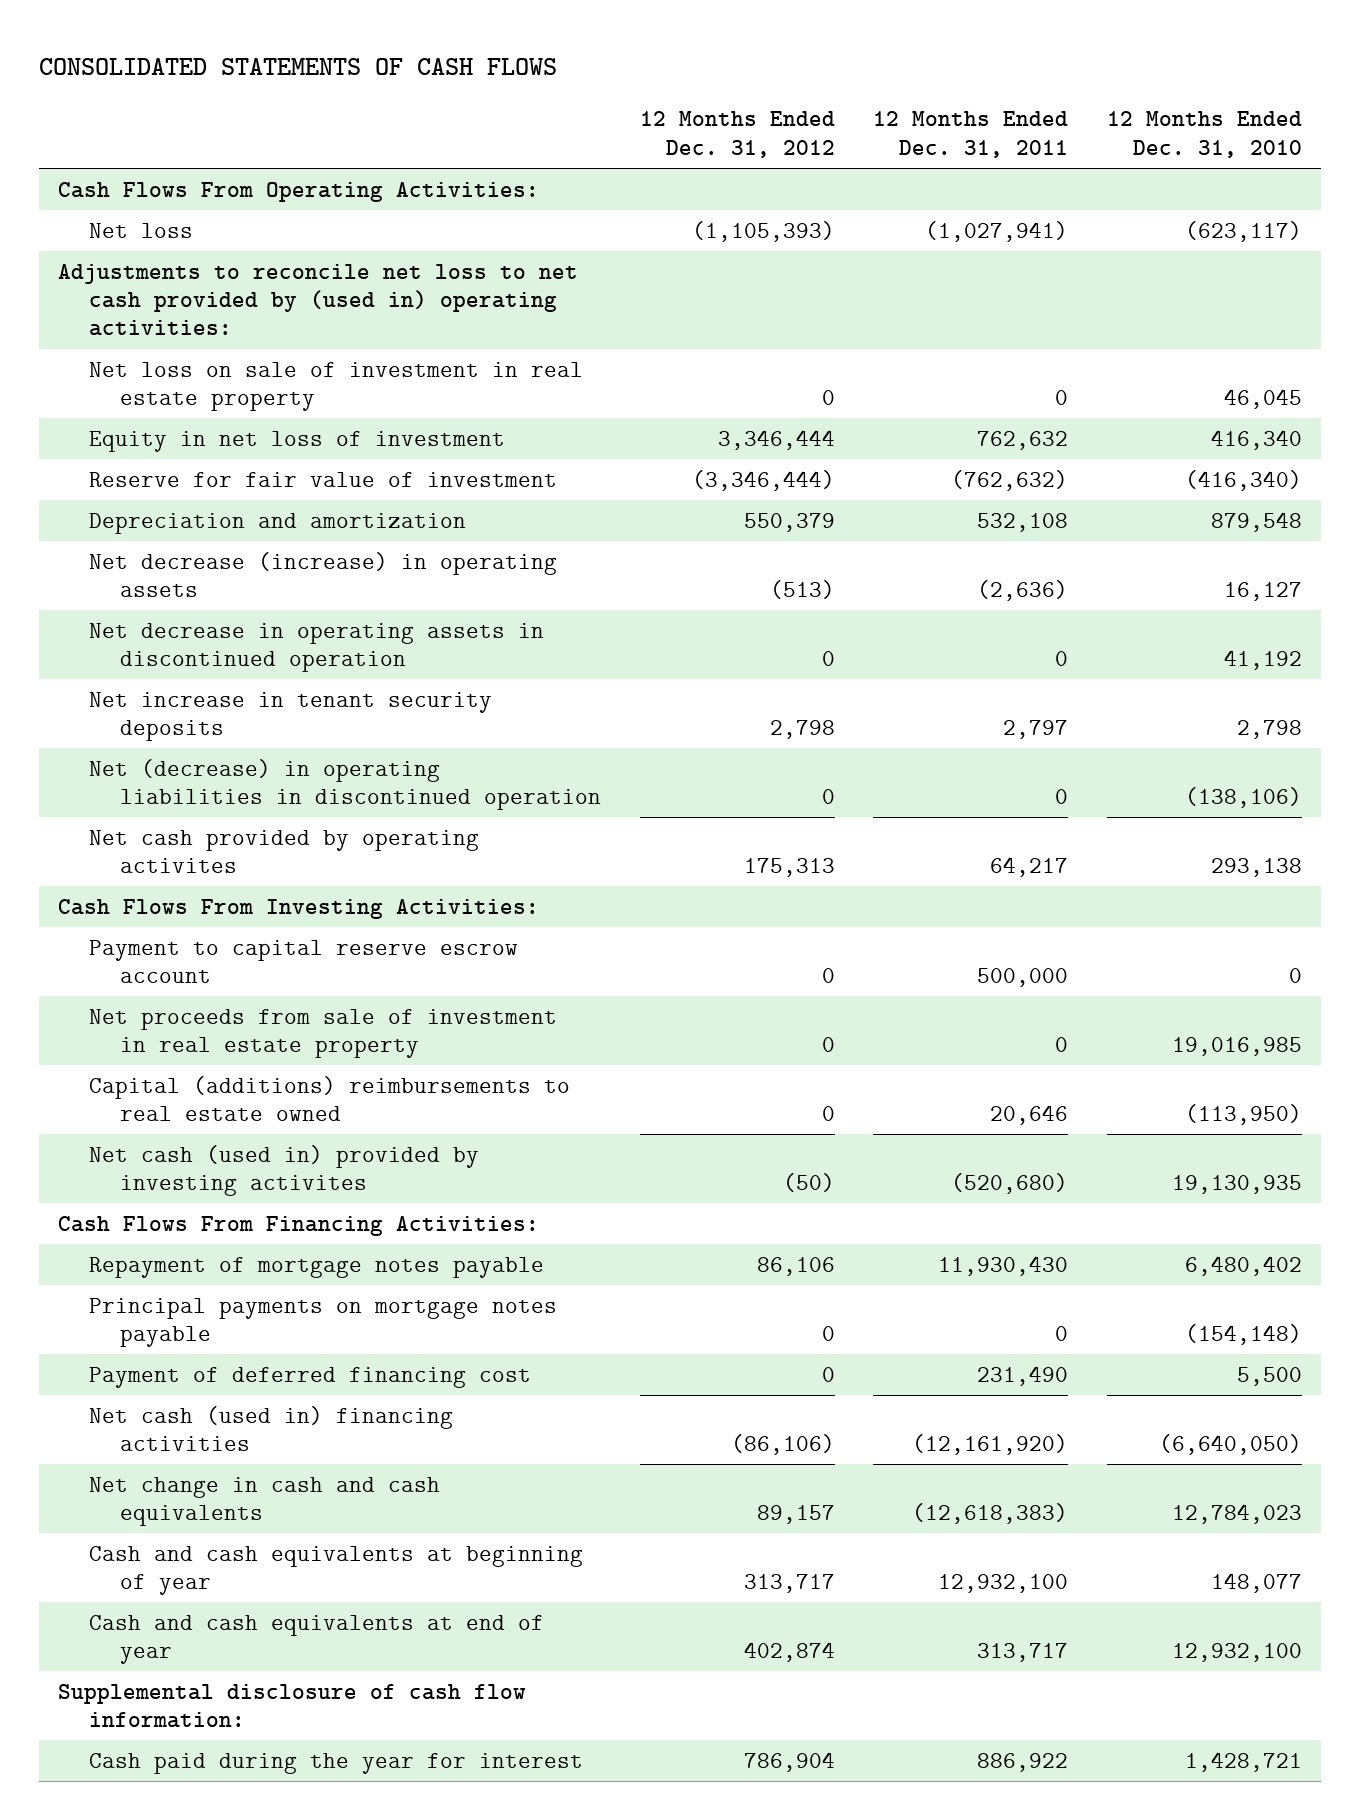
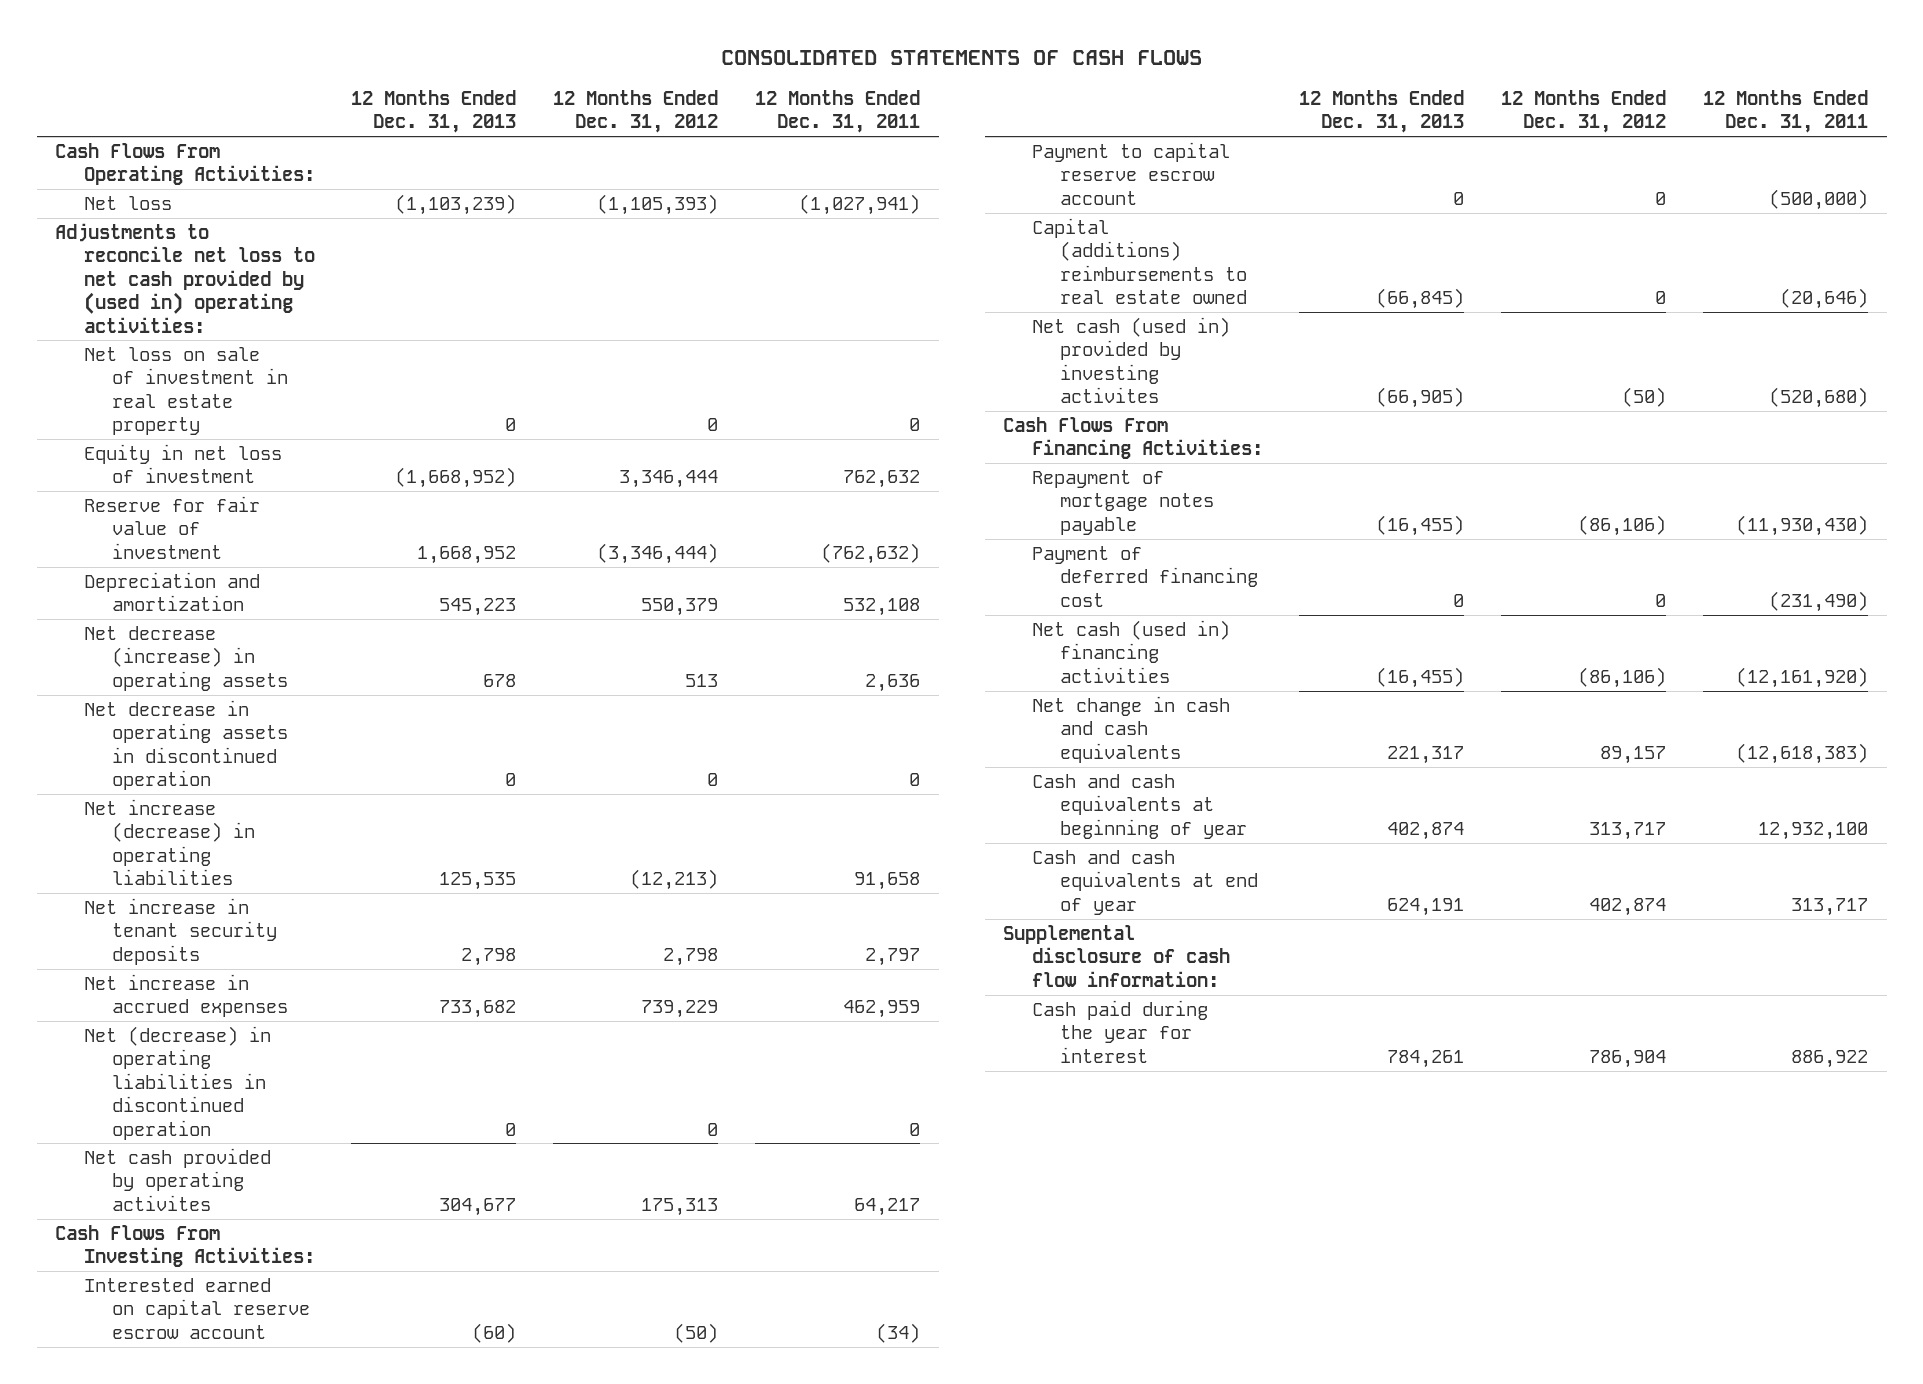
- | 12 Months Ended Dec. 31, 2012 | 12 Months Ended Dec. 31, 2011 | 12 Months Ended Dec. 31, 2010
+ | 12 Months Ended Dec. 31, 2013 | 12 Months Ended Dec. 31, 2012 | 12 Months Ended Dec. 31, 2011
- Net decrease (increase) in operating assets | (513) | (2,636) | 16,127
+ Net decrease (increase) in operating assets | 678 | 513 | 2,636
+ Net increase (decrease) in operating liabilities | 125,535 | (12,213) | 91,658
+ Net increase in accrued expenses | 733,682 | 739,229 | 462,959
- Payment to capital reserve escrow account | 0 | 500,000 | 0
- Net proceeds from sale of investment in real estate property | 0 | 0 | 19,016,985
- Capital (additions) reimbursements to real estate owned | 0 | 20,646 | (113,950)
+ Interested earned on capital reserve escrow account | (60) | (50) | (34)
+ Payment to capital reserve escrow account | 0 | 0 | (500,000)
+ Capital (additions) reimbursements to real estate owned | (66,845) | 0 | (20,646)
- Repayment of mortgage notes payable | 86,106 | 11,930,430 | 6,480,402
- Principal payments on mortgage notes payable | 0 | 0 | (154,148)
- Payment of deferred financing cost | 0 | 231,490 | 5,500
+ Repayment of mortgage notes payable | (16,455) | (86,106) | (11,930,430)
+ Payment of deferred financing cost | 0 | 0 | (231,490)

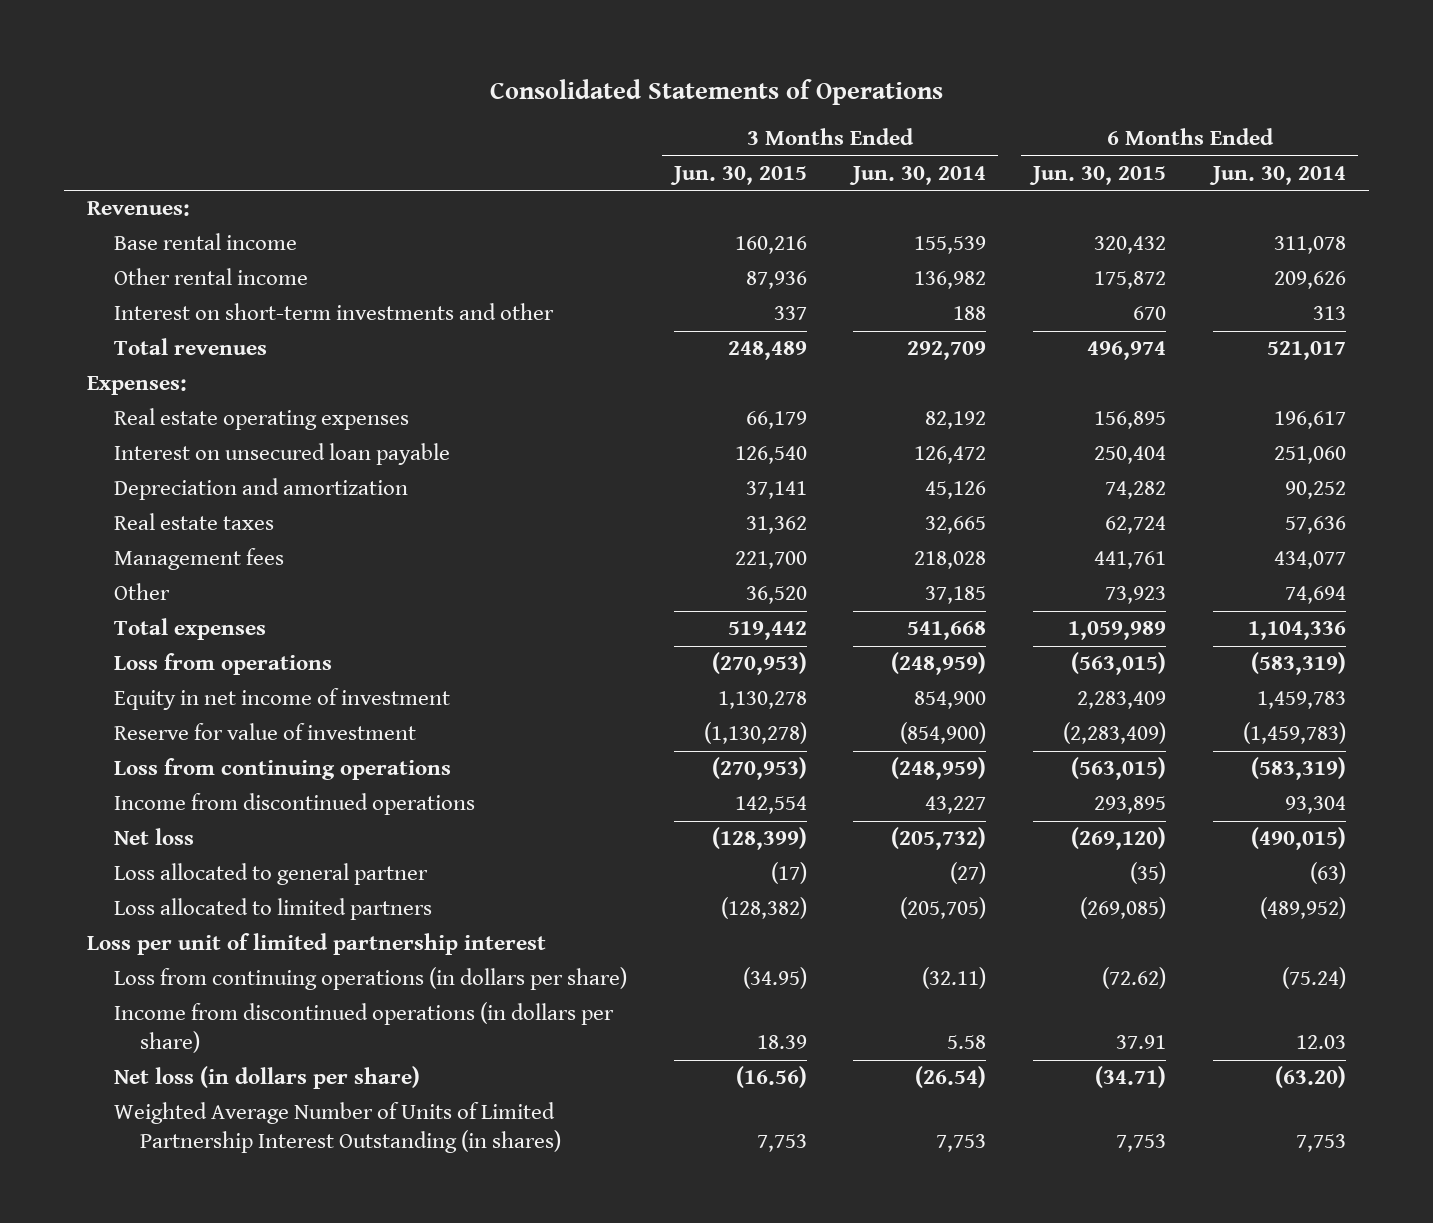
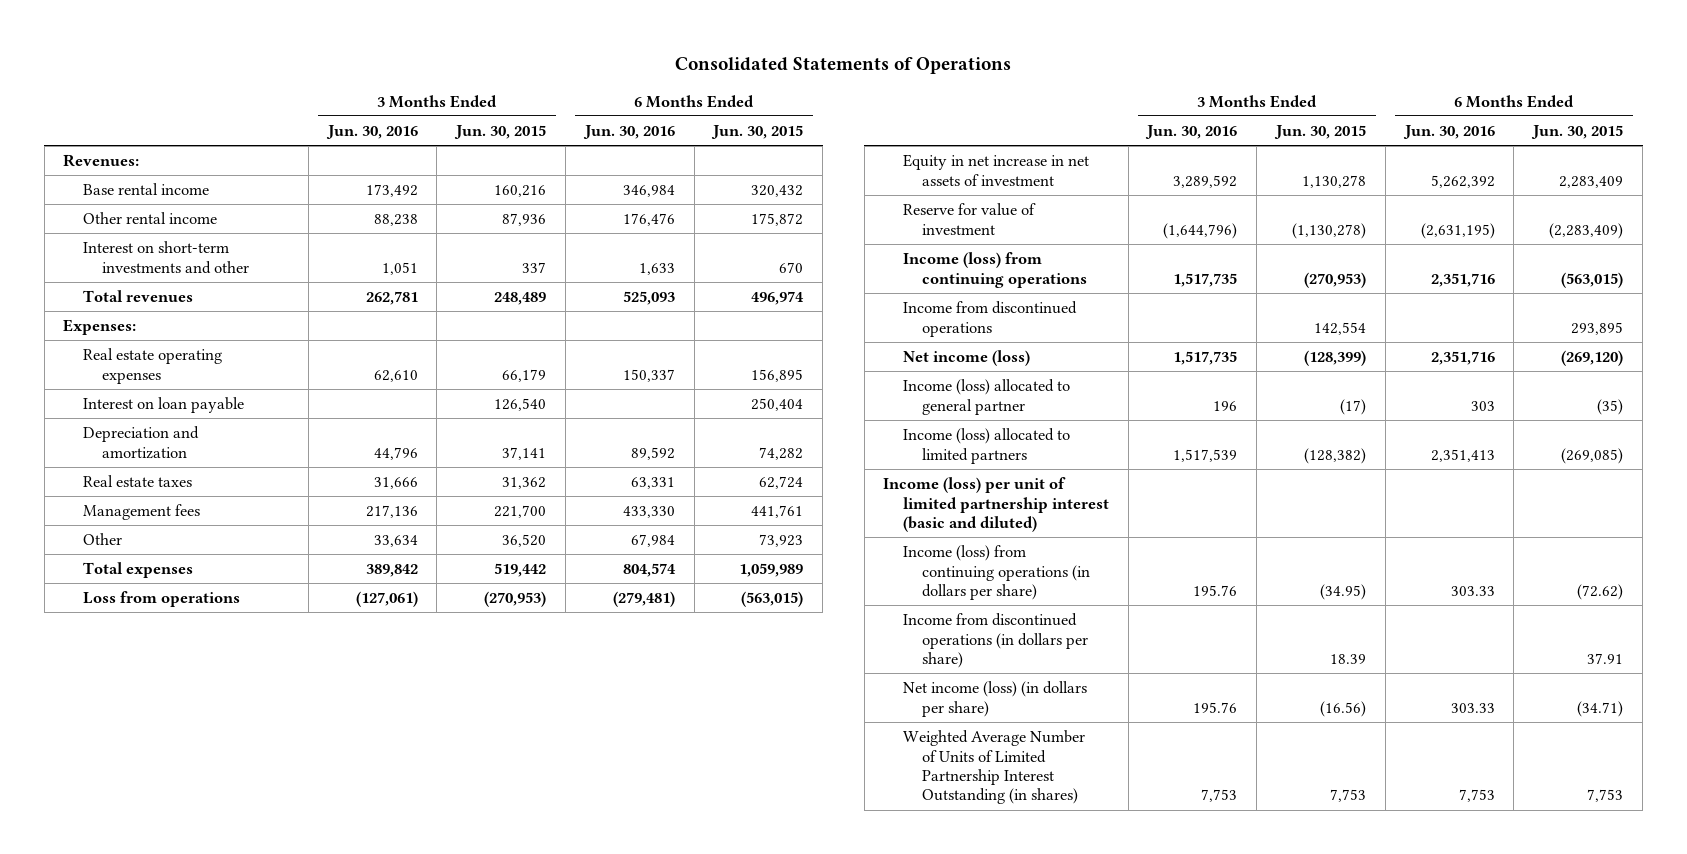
- | 3 Months Ended Jun. 30, 2015 | 3 Months Ended Jun. 30, 2014 | 6 Months Ended Jun. 30, 2015 | 6 Months Ended Jun. 30, 2014
+ | 3 Months Ended Jun. 30, 2016 | 3 Months Ended Jun. 30, 2015 | 6 Months Ended Jun. 30, 2016 | 6 Months Ended Jun. 30, 2015
- Interest on unsecured loan payable | 126,540 | 126,472 | 250,404 | 251,060
+ Interest on loan payable | | 126,540 | | 250,404
- Equity in net income of investment | 1,130,278 | 854,900 | 2,283,409 | 1,459,783
+ Equity in net increase in net assets of investment | 3,289,592 | 1,130,278 | 5,262,392 | 2,283,409
- Loss from continuing operations | (270,953) | (248,959) | (563,015) | (583,319)
+ Income (loss) from continuing operations | 1,517,735 | (270,953) | 2,351,716 | (563,015)
- Net loss | (128,399) | (205,732) | (269,120) | (490,015)
- Loss allocated to general partner | (17) | (27) | (35) | (63)
- Loss allocated to limited partners | (128,382) | (205,705) | (269,085) | (489,952)
- Loss per unit of limited partnership interest
- Loss from continuing operations (in dollars per share) | (34.95) | (32.11) | (72.62) | (75.24)
+ Net income (loss) | 1,517,735 | (128,399) | 2,351,716 | (269,120)
+ Income (loss) allocated to general partner | 196 | (17) | 303 | (35)
+ Income (loss) allocated to limited partners | 1,517,539 | (128,382) | 2,351,413 | (269,085)
+ Income (loss) per unit of limited partnership interest (basic and diluted)
+ Income (loss) from continuing operations (in dollars per share) | 195.76 | (34.95) | 303.33 | (72.62)
- Net loss (in dollars per share) | (16.56) | (26.54) | (34.71) | (63.20)
+ Net income (loss) (in dollars per share) | 195.76 | (16.56) | 303.33 | (34.71)

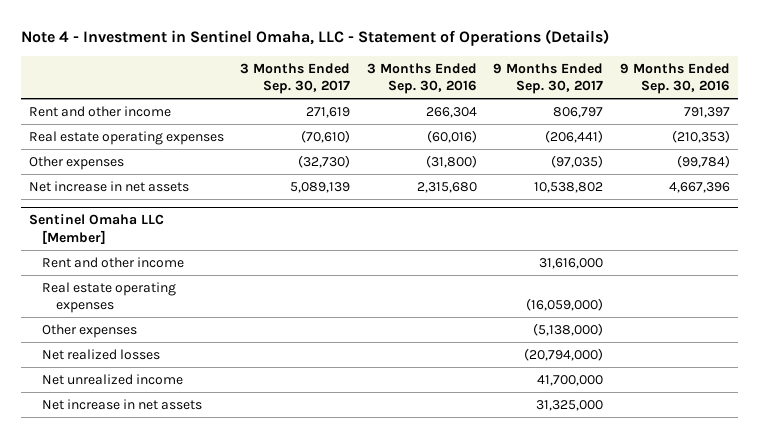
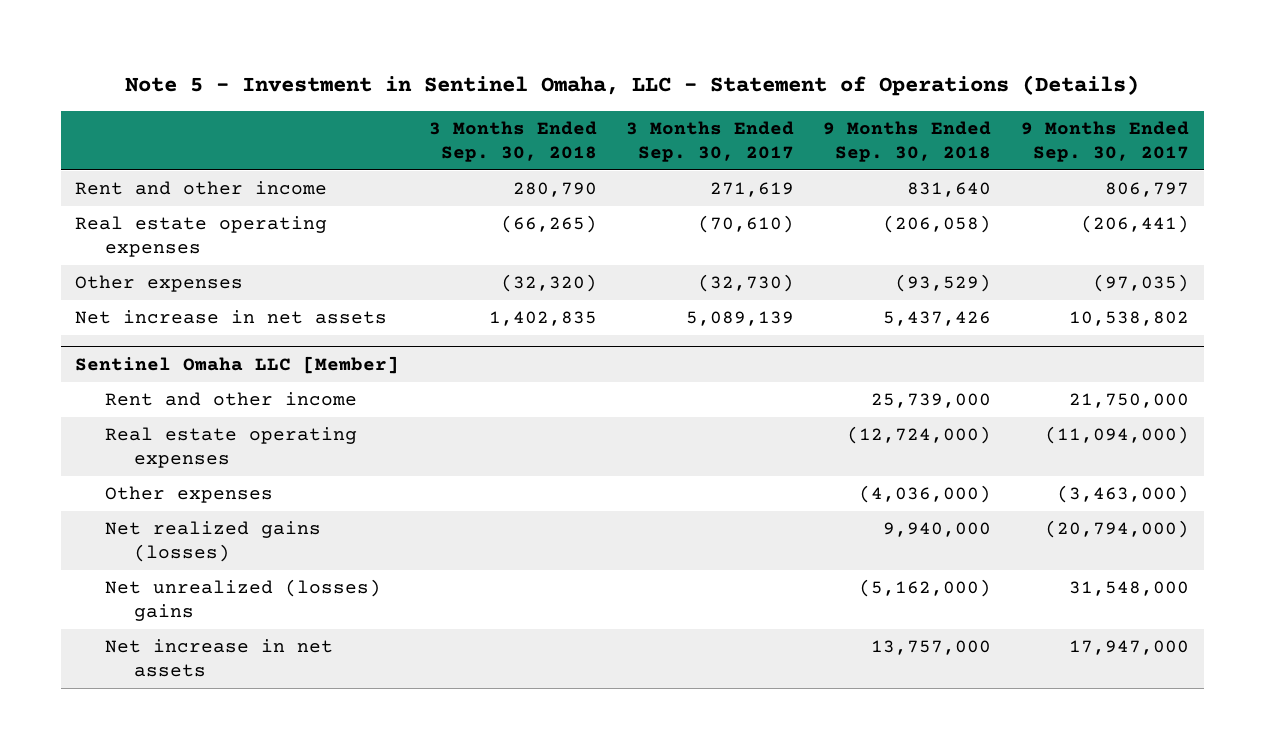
- Note 4 - Investment in Sentinel Omaha, LLC - Statement of Operations (Details)
+ Note 5 - Investment in Sentinel Omaha, LLC - Statement of Operations (Details)
- | 3 Months Ended Sep. 30, 2017 | 3 Months Ended Sep. 30, 2016 | 9 Months Ended Sep. 30, 2017 | 9 Months Ended Sep. 30, 2016
+ | 3 Months Ended Sep. 30, 2018 | 3 Months Ended Sep. 30, 2017 | 9 Months Ended Sep. 30, 2018 | 9 Months Ended Sep. 30, 2017
@ Sentinel Omaha LLC [Member]
- Rent and other income | | | 31,616,000 |
- Real estate operating expenses | | | (16,059,000) |
- Other expenses | | | (5,138,000) |
- Net realized losses | | | (20,794,000) |
- Net unrealized income | | | 41,700,000 |
- Net increase in net assets | | | 31,325,000 |
+ Rent and other income | | | 25,739,000 | 21,750,000
+ Real estate operating expenses | | | (12,724,000) | (11,094,000)
+ Other expenses | | | (4,036,000) | (3,463,000)
+ Net realized gains (losses) | | | 9,940,000 | (20,794,000)
+ Net unrealized (losses) gains | | | (5,162,000) | 31,548,000
+ Net increase in net assets | | | 13,757,000 | 17,947,000

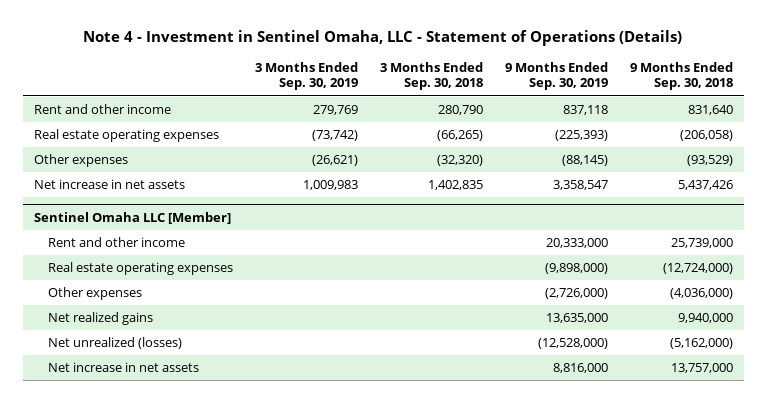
- Note 5 - Investment in Sentinel Omaha, LLC - Statement of Operations (Details)
+ Note 4 - Investment in Sentinel Omaha, LLC - Statement of Operations (Details)
- | 3 Months Ended Sep. 30, 2018 | 3 Months Ended Sep. 30, 2017 | 9 Months Ended Sep. 30, 2018 | 9 Months Ended Sep. 30, 2017
+ | 3 Months Ended Sep. 30, 2019 | 3 Months Ended Sep. 30, 2018 | 9 Months Ended Sep. 30, 2019 | 9 Months Ended Sep. 30, 2018
@ Sentinel Omaha LLC [Member]
- Net realized gains (losses) | | | 9,940,000 | (20,794,000)
- Net unrealized (losses) gains | | | (5,162,000) | 31,548,000
+ Net realized gains | | | 13,635,000 | 9,940,000
+ Net unrealized (losses) | | | (12,528,000) | (5,162,000)

